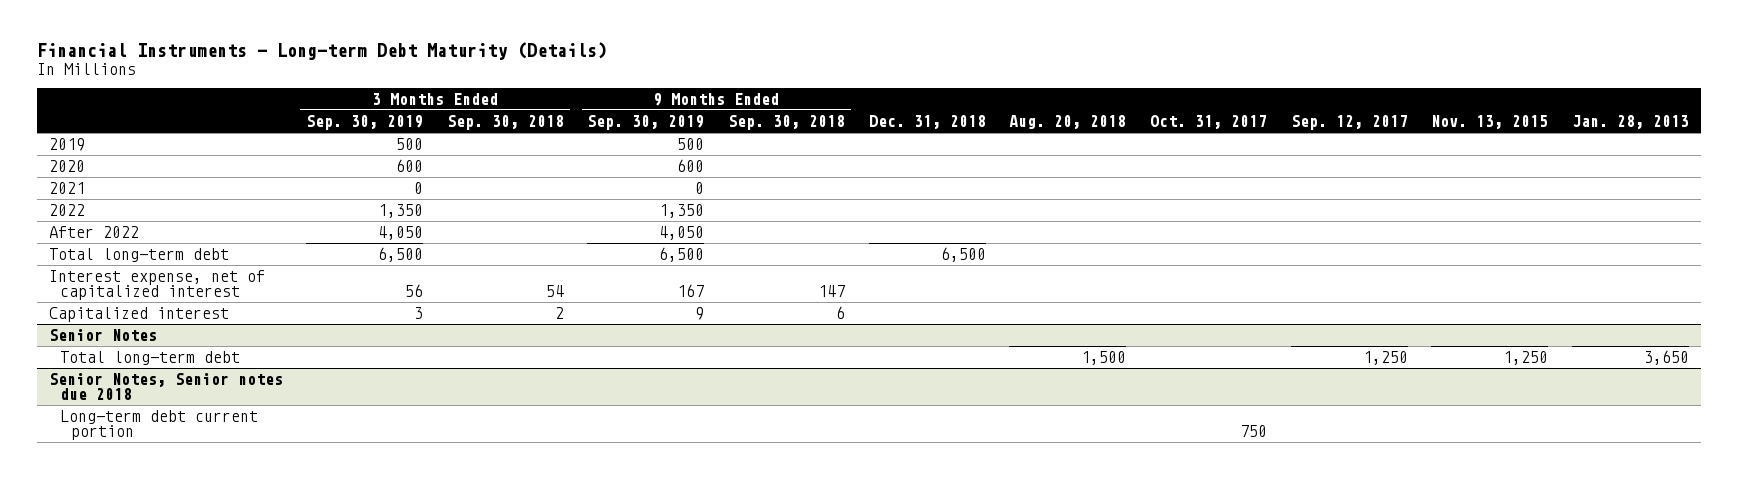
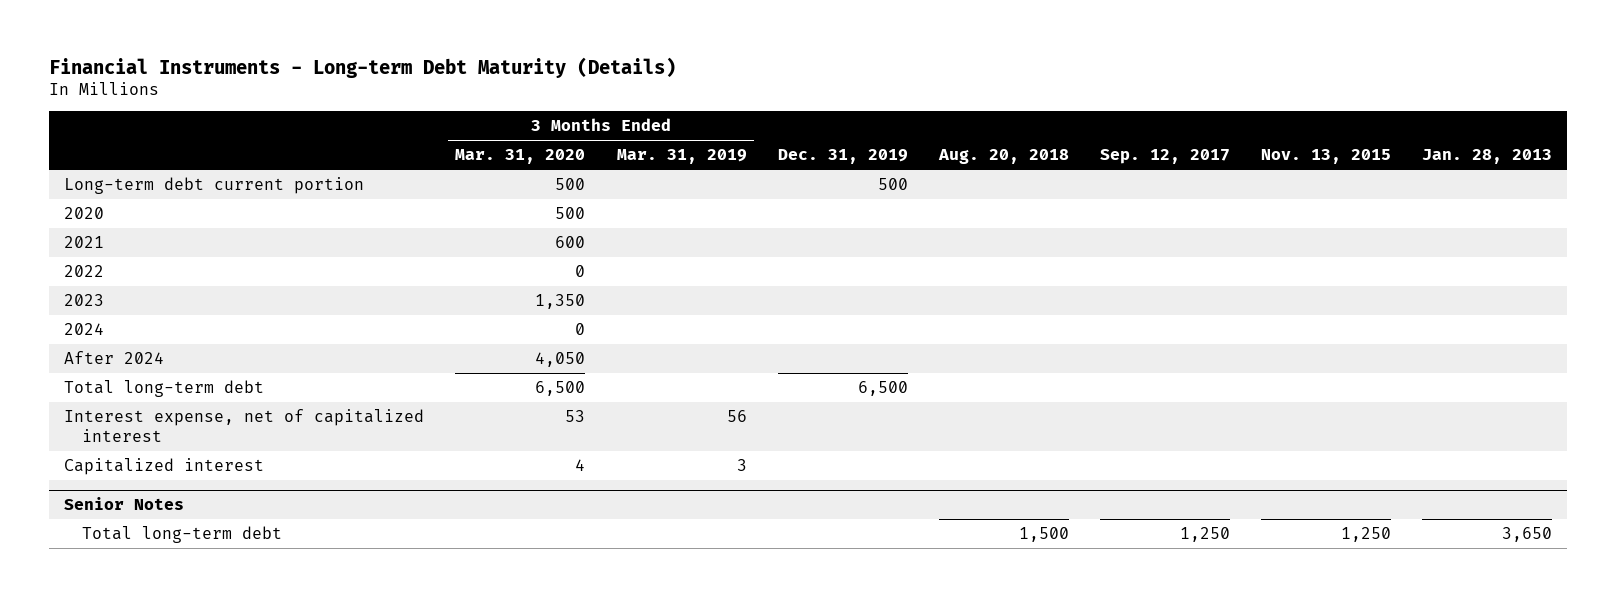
- | 3 Months Ended Sep. 30, 2019 | 3 Months Ended Sep. 30, 2018 | 9 Months Ended Sep. 30, 2019 | 9 Months Ended Sep. 30, 2018 | Dec. 31, 2018 | Aug. 20, 2018 | Oct. 31, 2017 | Sep. 12, 2017 | Nov. 13, 2015 | Jan. 28, 2013
+ | 3 Months Ended Mar. 31, 2020 | 3 Months Ended Mar. 31, 2019 | Dec. 31, 2019 | Aug. 20, 2018 | Sep. 12, 2017 | Nov. 13, 2015 | Jan. 28, 2013
- 2019 | 500 | | 500 | | | | | | |
+ Long-term debt current portion | 500 | | 500 | | | |
- After 2022 | 4,050 | | 4,050 | | | | | | |
+ 2023 | 1,350 | | | | | |
+ 2024 | 0 | | | | | |
+ After 2024 | 4,050 | | | | | |
- Senior Notes, Senior notes due 2018
- Long-term debt current portion | | | | | | | 750 | | |

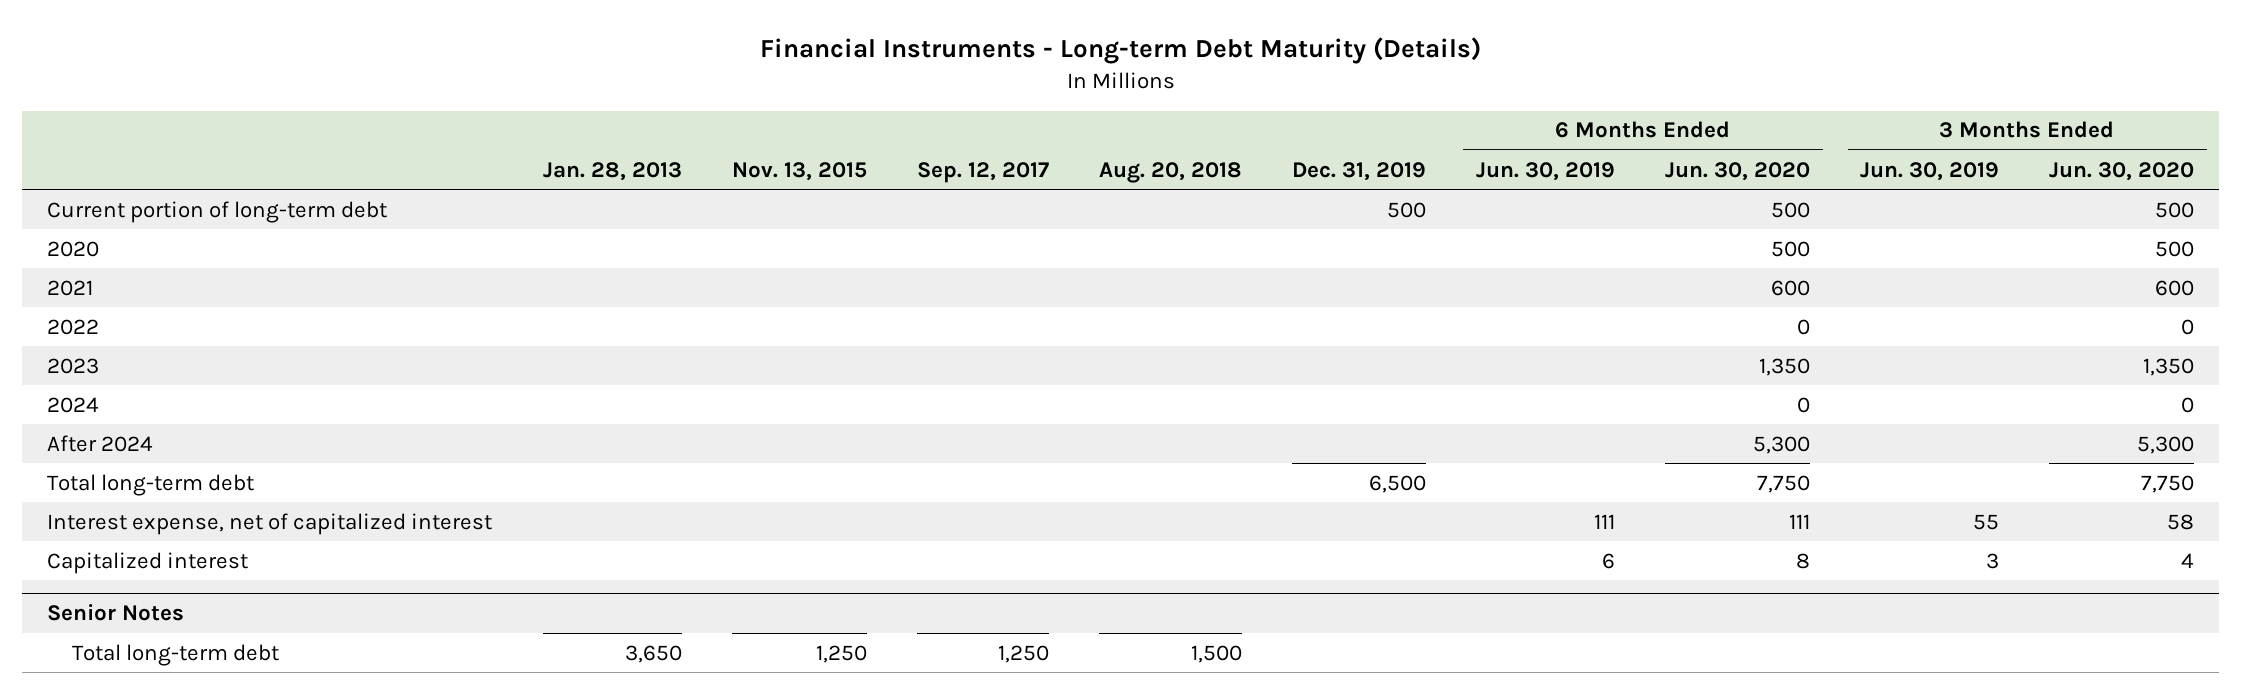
- | 3 Months Ended Mar. 31, 2020 | 3 Months Ended Mar. 31, 2019 | Dec. 31, 2019 | Aug. 20, 2018 | Sep. 12, 2017 | Nov. 13, 2015 | Jan. 28, 2013
+ | Jan. 28, 2013 | Nov. 13, 2015 | Sep. 12, 2017 | Aug. 20, 2018 | Dec. 31, 2019 | 6 Months Ended Jun. 30, 2019 | 6 Months Ended Jun. 30, 2020 | 3 Months Ended Jun. 30, 2019 | 3 Months Ended Jun. 30, 2020
- Long-term debt current portion | 500 | | 500 | | | |
+ Current portion of long-term debt | | | | | 500 | | 500 | | 500

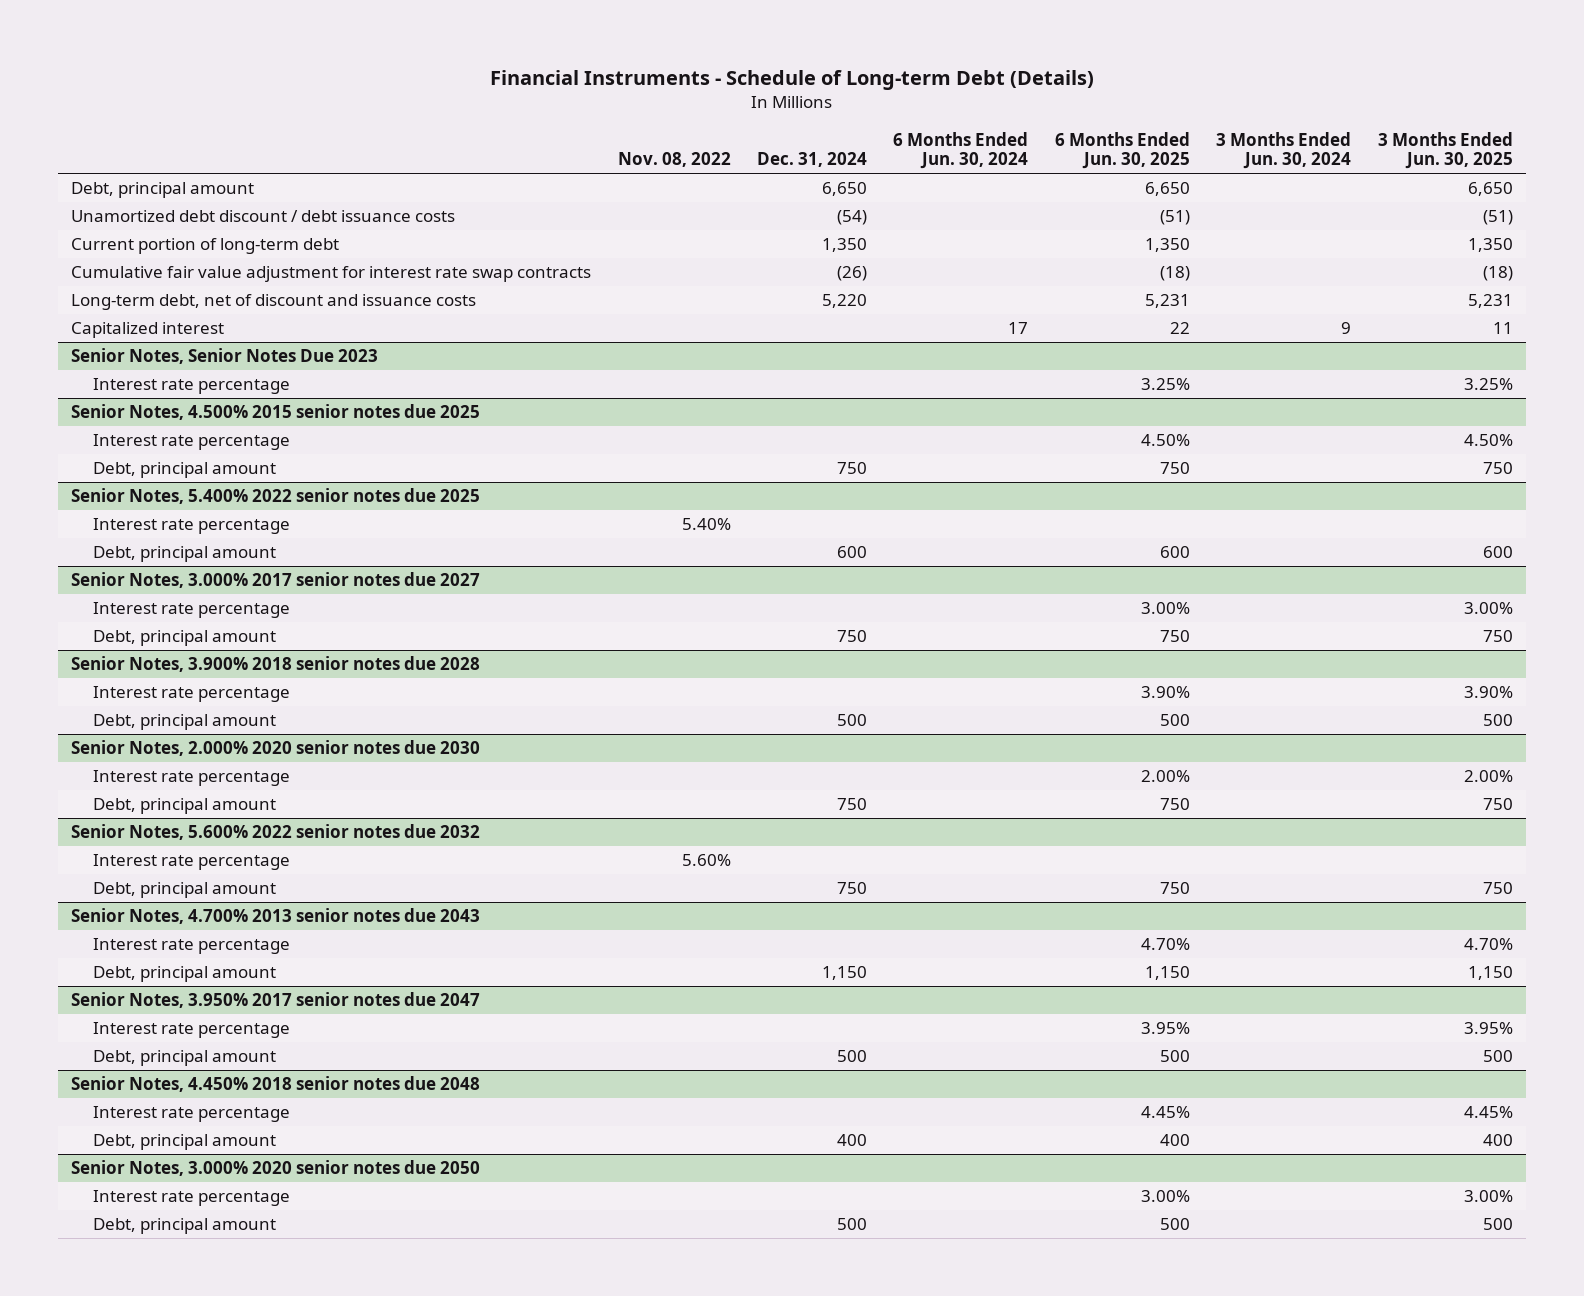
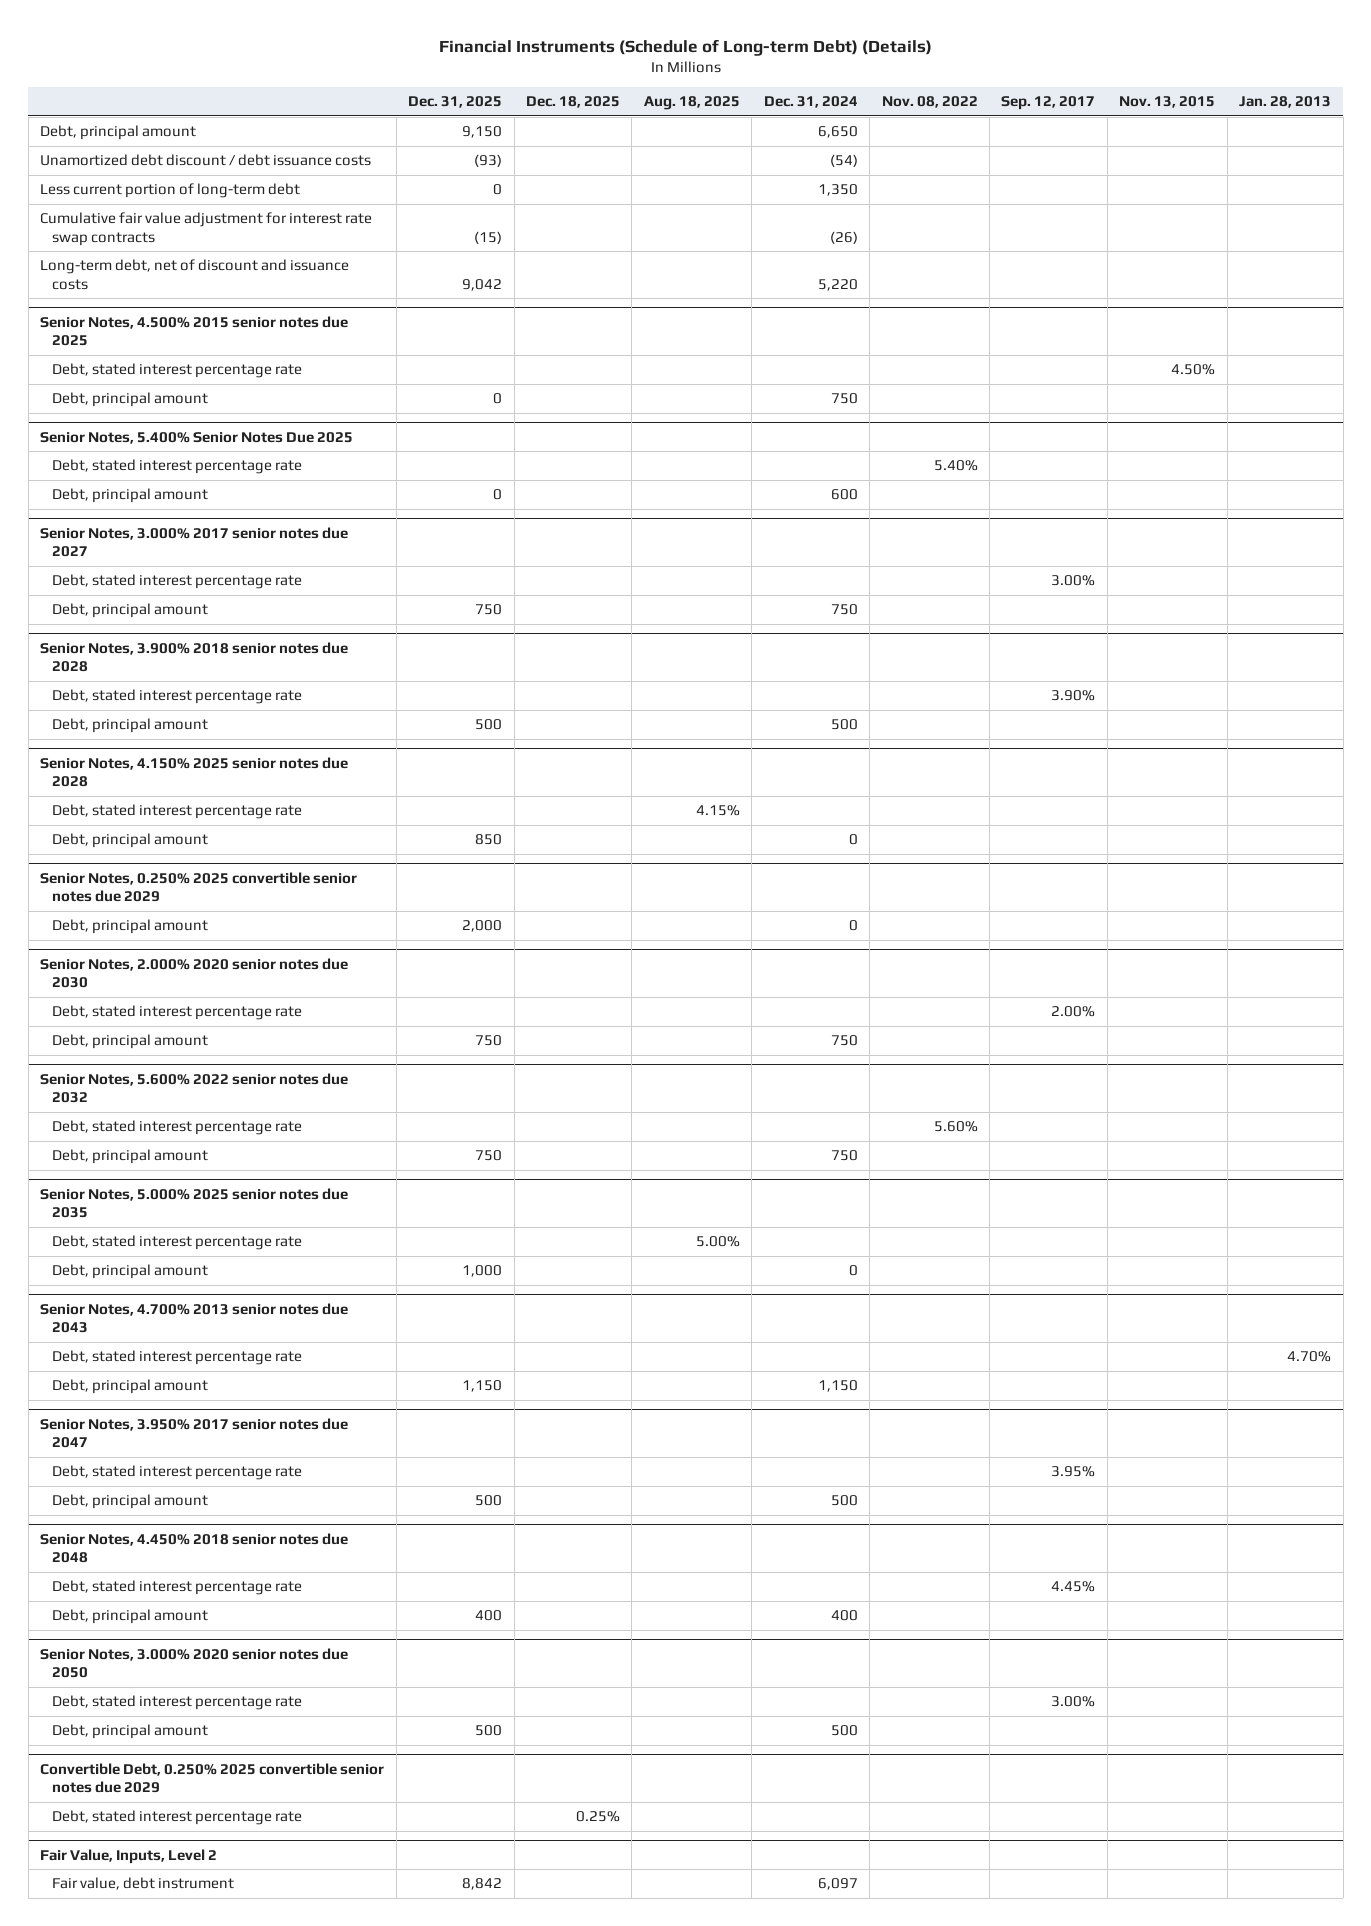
- Financial Instruments - Schedule of Long-term Debt (Details)
+ Financial Instruments (Schedule of Long-term Debt) (Details)
- | Nov. 08, 2022 | Dec. 31, 2024 | 6 Months Ended Jun. 30, 2024 | 6 Months Ended Jun. 30, 2025 | 3 Months Ended Jun. 30, 2024 | 3 Months Ended Jun. 30, 2025
+ | Dec. 31, 2025 | Dec. 18, 2025 | Aug. 18, 2025 | Dec. 31, 2024 | Nov. 08, 2022 | Sep. 12, 2017 | Nov. 13, 2015 | Jan. 28, 2013
- Current portion of long-term debt | | 1,350 | | 1,350 | | 1,350
+ Less current portion of long-term debt | 0 | | | 1,350 | | | |
- Capitalized interest | | | 17 | 22 | 9 | 11
- Senior Notes, Senior Notes Due 2023
- Interest rate percentage | | | | 3.25% | | 3.25%
@ Senior Notes, 4.500% 2015 senior notes due 2025
- Interest rate percentage | | | | 4.50% | | 4.50%
+ Debt, stated interest percentage rate | | | | | | | 4.50% |
- Senior Notes, 5.400% 2022 senior notes due 2025
- Interest rate percentage | 5.40% | | | | |
+ Senior Notes, 5.400% Senior Notes Due 2025
+ Debt, stated interest percentage rate | | | | | 5.40% | | |
@ Senior Notes, 3.000% 2017 senior notes due 2027
- Interest rate percentage | | | | 3.00% | | 3.00%
+ Debt, stated interest percentage rate | | | | | | 3.00% | |
@ Senior Notes, 3.900% 2018 senior notes due 2028
- Interest rate percentage | | | | 3.90% | | 3.90%
+ Debt, stated interest percentage rate | | | | | | 3.90% | |
+ Senior Notes, 4.150% 2025 senior notes due 2028
+ Debt, stated interest percentage rate | | | 4.15% | | | | |
+ Debt, principal amount | 850 | | | 0 | | | |
+ Senior Notes, 0.250% 2025 convertible senior notes due 2029
+ Debt, principal amount | 2,000 | | | 0 | | | |
@ Senior Notes, 2.000% 2020 senior notes due 2030
- Interest rate percentage | | | | 2.00% | | 2.00%
+ Debt, stated interest percentage rate | | | | | | 2.00% | |
@ Senior Notes, 5.600% 2022 senior notes due 2032
- Interest rate percentage | 5.60% | | | | |
+ Debt, stated interest percentage rate | | | | | 5.60% | | |
+ Senior Notes, 5.000% 2025 senior notes due 2035
+ Debt, stated interest percentage rate | | | 5.00% | | | | |
+ Debt, principal amount | 1,000 | | | 0 | | | |
@ Senior Notes, 4.700% 2013 senior notes due 2043
- Interest rate percentage | | | | 4.70% | | 4.70%
+ Debt, stated interest percentage rate | | | | | | | | 4.70%
@ Senior Notes, 3.950% 2017 senior notes due 2047
- Interest rate percentage | | | | 3.95% | | 3.95%
+ Debt, stated interest percentage rate | | | | | | 3.95% | |
@ Senior Notes, 4.450% 2018 senior notes due 2048
- Interest rate percentage | | | | 4.45% | | 4.45%
+ Debt, stated interest percentage rate | | | | | | 4.45% | |
@ Senior Notes, 3.000% 2020 senior notes due 2050
- Interest rate percentage | | | | 3.00% | | 3.00%
+ Debt, stated interest percentage rate | | | | | | 3.00% | |
+ Convertible Debt, 0.250% 2025 convertible senior notes due 2029
+ Debt, stated interest percentage rate | | 0.25% | | | | | |
+ Fair Value, Inputs, Level 2
+ Fair value, debt instrument | 8,842 | | | 6,097 | | | |

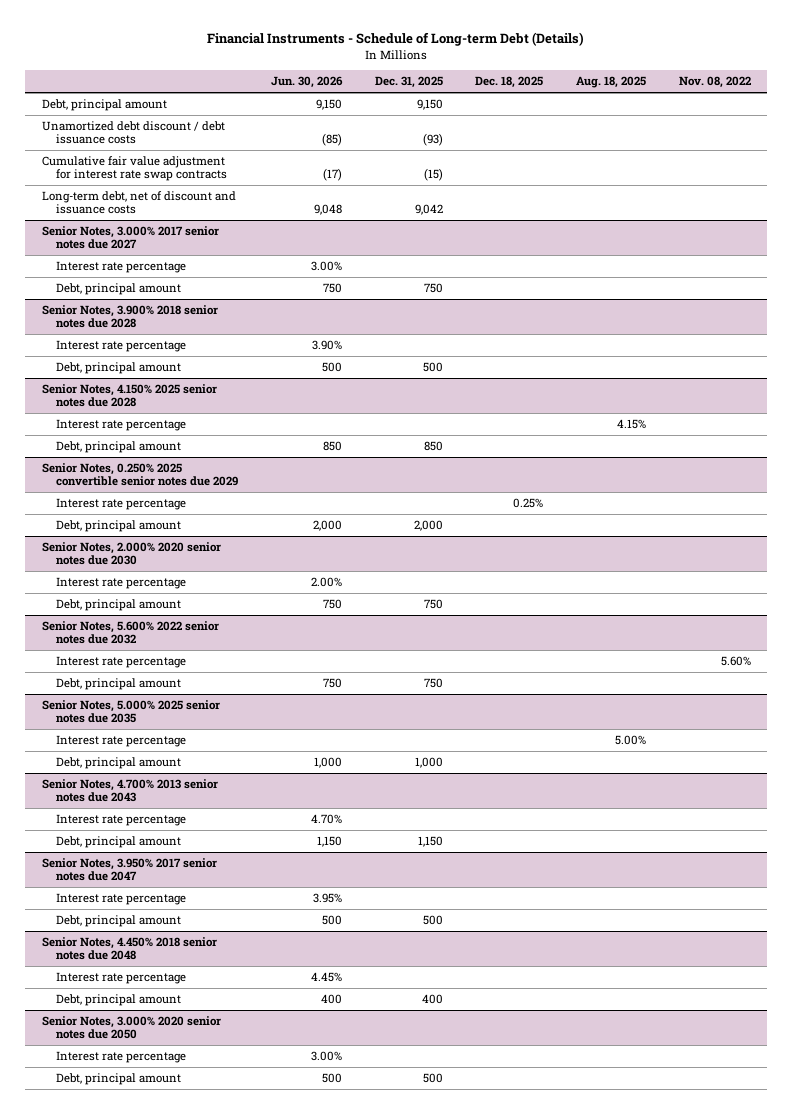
- Financial Instruments (Schedule of Long-term Debt) (Details)
+ Financial Instruments - Schedule of Long-term Debt (Details)
- | Dec. 31, 2025 | Dec. 18, 2025 | Aug. 18, 2025 | Dec. 31, 2024 | Nov. 08, 2022 | Sep. 12, 2017 | Nov. 13, 2015 | Jan. 28, 2013
+ | Jun. 30, 2026 | Dec. 31, 2025 | Dec. 18, 2025 | Aug. 18, 2025 | Nov. 08, 2022
- Less current portion of long-term debt | 0 | | | 1,350 | | | |
- Senior Notes, 4.500% 2015 senior notes due 2025
- Debt, stated interest percentage rate | | | | | | | 4.50% |
- Debt, principal amount | 0 | | | 750 | | | |
- Senior Notes, 5.400% Senior Notes Due 2025
- Debt, stated interest percentage rate | | | | | 5.40% | | |
- Debt, principal amount | 0 | | | 600 | | | |
@ Senior Notes, 3.000% 2017 senior notes due 2027
- Debt, stated interest percentage rate | | | | | | 3.00% | |
+ Interest rate percentage | 3.00% | | | |
@ Senior Notes, 3.900% 2018 senior notes due 2028
- Debt, stated interest percentage rate | | | | | | 3.90% | |
+ Interest rate percentage | 3.90% | | | |
@ Senior Notes, 4.150% 2025 senior notes due 2028
- Debt, stated interest percentage rate | | | 4.15% | | | | |
+ Interest rate percentage | | | | 4.15% |
@ Senior Notes, 0.250% 2025 convertible senior notes due 2029
+ Interest rate percentage | | | 0.25% | |
@ Senior Notes, 2.000% 2020 senior notes due 2030
- Debt, stated interest percentage rate | | | | | | 2.00% | |
+ Interest rate percentage | 2.00% | | | |
@ Senior Notes, 5.600% 2022 senior notes due 2032
- Debt, stated interest percentage rate | | | | | 5.60% | | |
+ Interest rate percentage | | | | | 5.60%
@ Senior Notes, 5.000% 2025 senior notes due 2035
- Debt, stated interest percentage rate | | | 5.00% | | | | |
+ Interest rate percentage | | | | 5.00% |
@ Senior Notes, 4.700% 2013 senior notes due 2043
- Debt, stated interest percentage rate | | | | | | | | 4.70%
+ Interest rate percentage | 4.70% | | | |
@ Senior Notes, 3.950% 2017 senior notes due 2047
- Debt, stated interest percentage rate | | | | | | 3.95% | |
+ Interest rate percentage | 3.95% | | | |
@ Senior Notes, 4.450% 2018 senior notes due 2048
- Debt, stated interest percentage rate | | | | | | 4.45% | |
+ Interest rate percentage | 4.45% | | | |
@ Senior Notes, 3.000% 2020 senior notes due 2050
- Debt, stated interest percentage rate | | | | | | 3.00% | |
+ Interest rate percentage | 3.00% | | | |
- Convertible Debt, 0.250% 2025 convertible senior notes due 2029
- Debt, stated interest percentage rate | | 0.25% | | | | | |
- Fair Value, Inputs, Level 2
- Fair value, debt instrument | 8,842 | | | 6,097 | | | |

